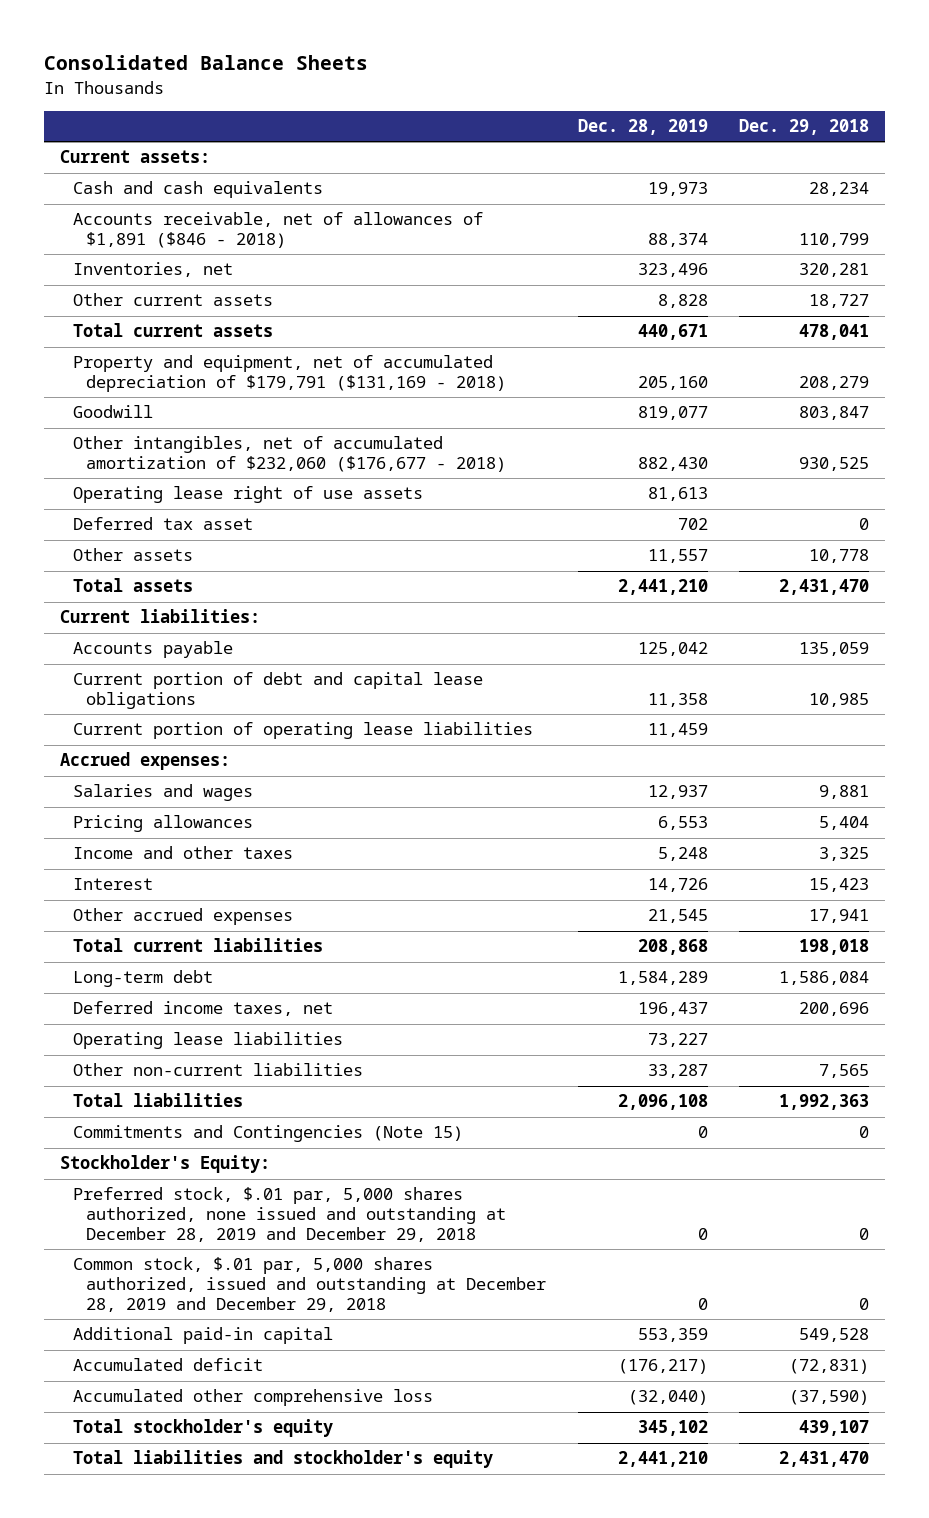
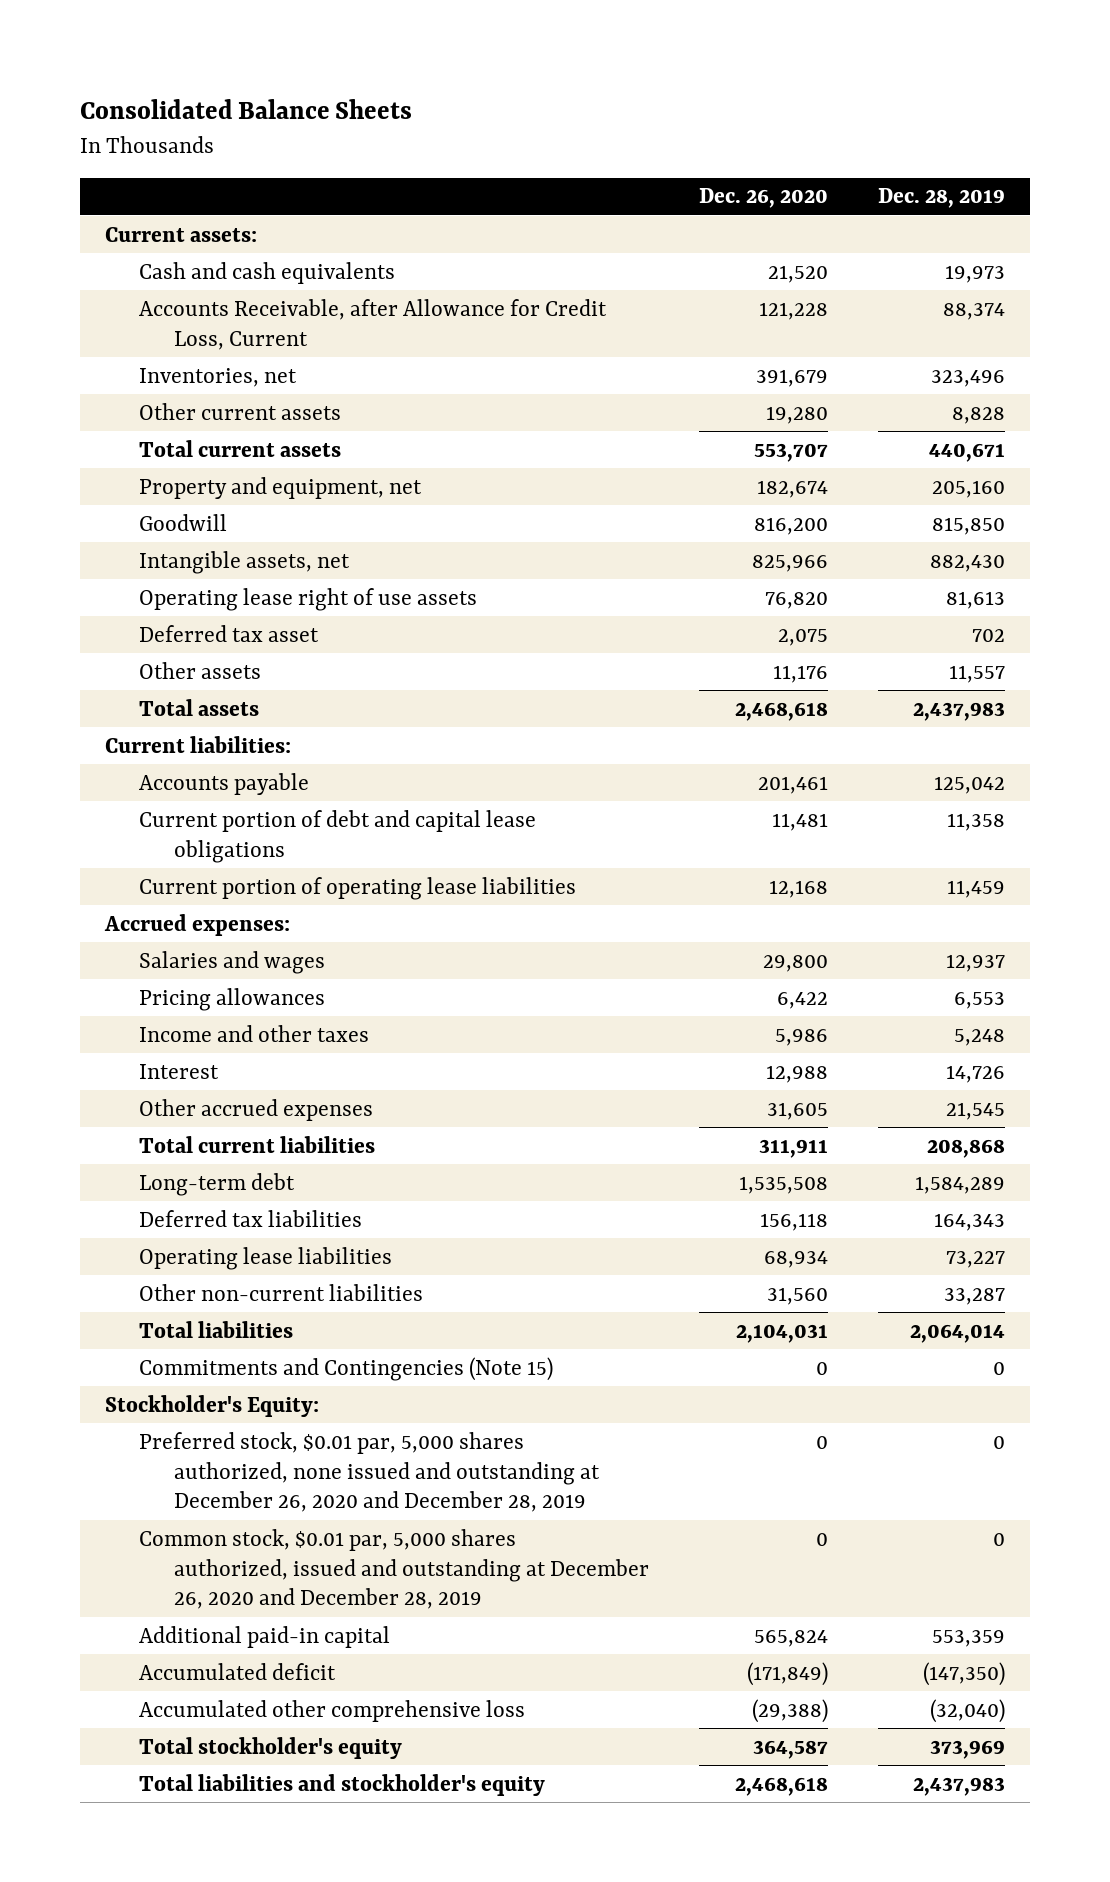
- | Dec. 28, 2019 | Dec. 29, 2018
+ | Dec. 26, 2020 | Dec. 28, 2019
- Accounts receivable, net of allowances of $1,891 ($846 - 2018) | 88,374 | 110,799
+ Accounts Receivable, after Allowance for Credit Loss, Current | 121,228 | 88,374
- Property and equipment, net of accumulated depreciation of $179,791 ($131,169 - 2018) | 205,160 | 208,279
- Goodwill | 819,077 | 803,847
- Other intangibles, net of accumulated amortization of $232,060 ($176,677 - 2018) | 882,430 | 930,525
+ Property and equipment, net | 182,674 | 205,160
+ Goodwill | 816,200 | 815,850
+ Intangible assets, net | 825,966 | 882,430
- Total assets | 2,441,210 | 2,431,470
+ Total assets | 2,468,618 | 2,437,983
- Deferred income taxes, net | 196,437 | 200,696
+ Deferred tax liabilities | 156,118 | 164,343
- Total liabilities | 2,096,108 | 1,992,363
+ Total liabilities | 2,104,031 | 2,064,014
- Preferred stock, $.01 par, 5,000 shares authorized, none issued and outstanding at December 28, 2019 and December 29, 2018 | 0 | 0
- Common stock, $.01 par, 5,000 shares authorized, issued and outstanding at December 28, 2019 and December 29, 2018 | 0 | 0
+ Preferred stock, $0.01 par, 5,000 shares authorized, none issued and outstanding at December 26, 2020 and December 28, 2019 | 0 | 0
+ Common stock, $0.01 par, 5,000 shares authorized, issued and outstanding at December 26, 2020 and December 28, 2019 | 0 | 0
- Accumulated deficit | (176,217) | (72,831)
+ Accumulated deficit | (171,849) | (147,350)
- Total stockholder's equity | 345,102 | 439,107
- Total liabilities and stockholder's equity | 2,441,210 | 2,431,470
+ Total stockholder's equity | 364,587 | 373,969
+ Total liabilities and stockholder's equity | 2,468,618 | 2,437,983

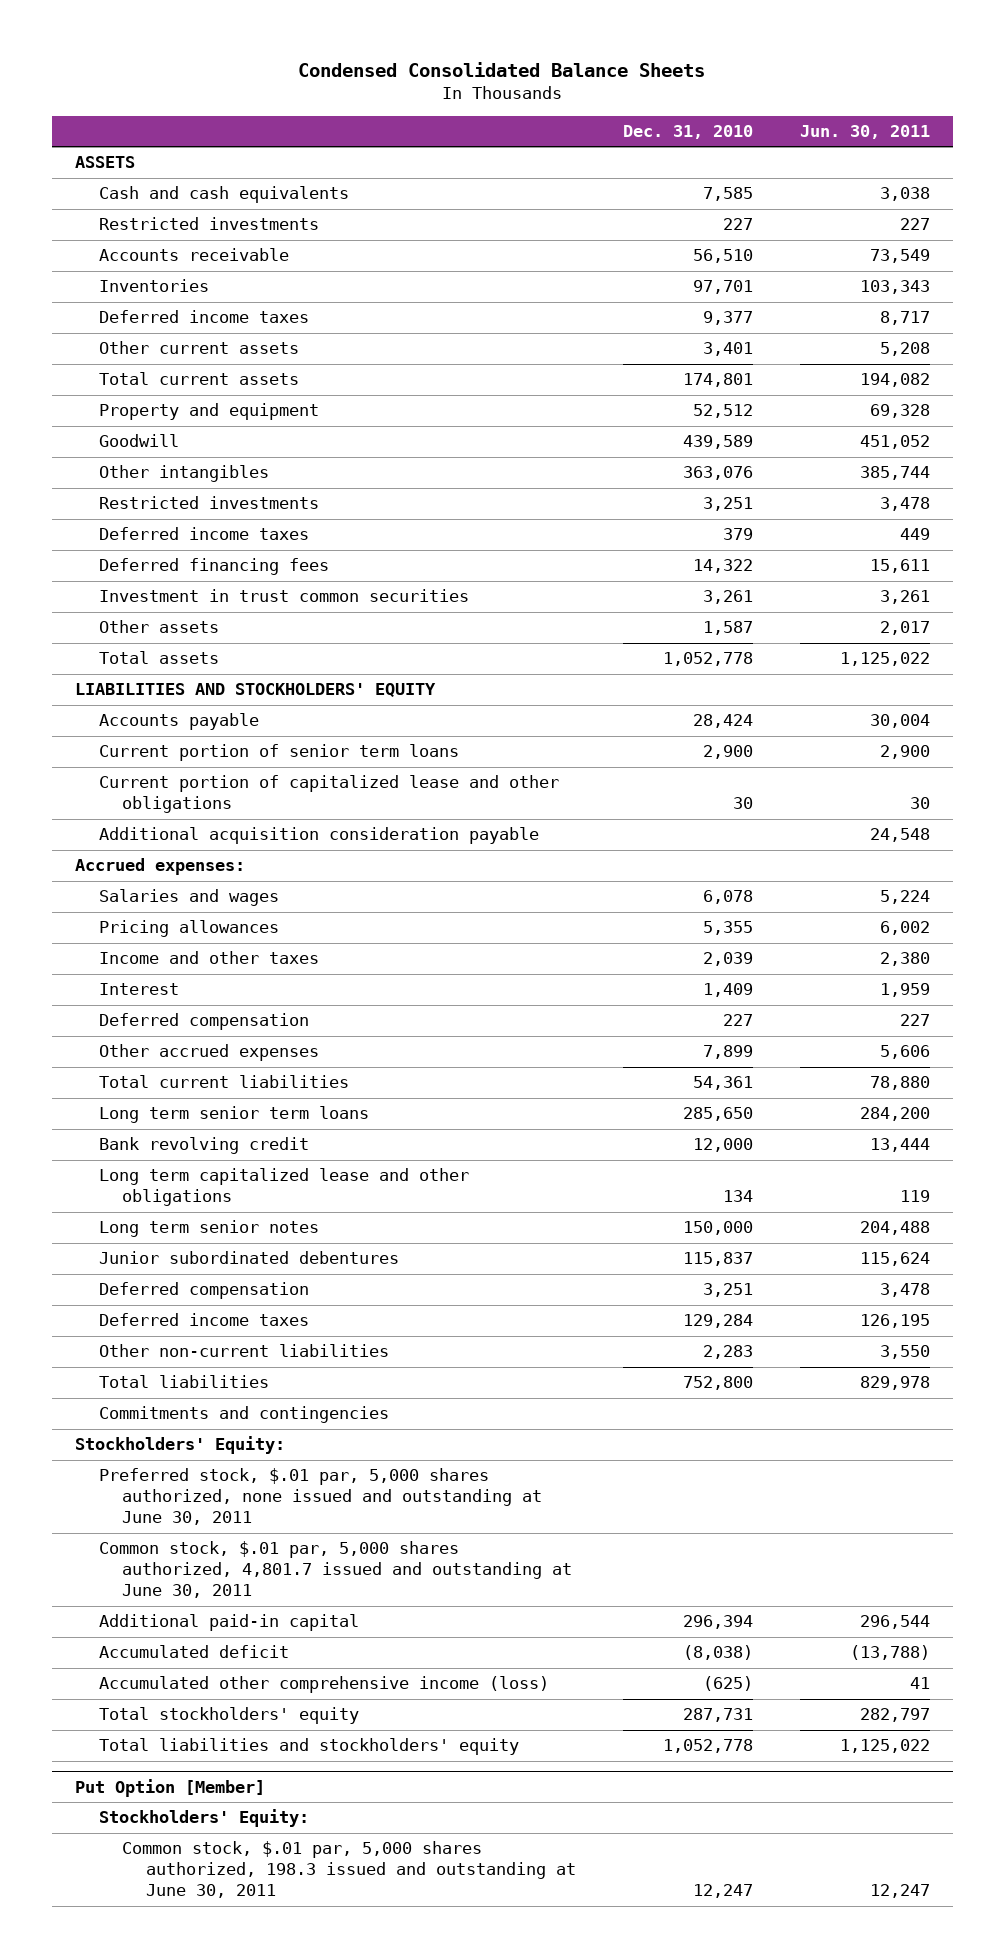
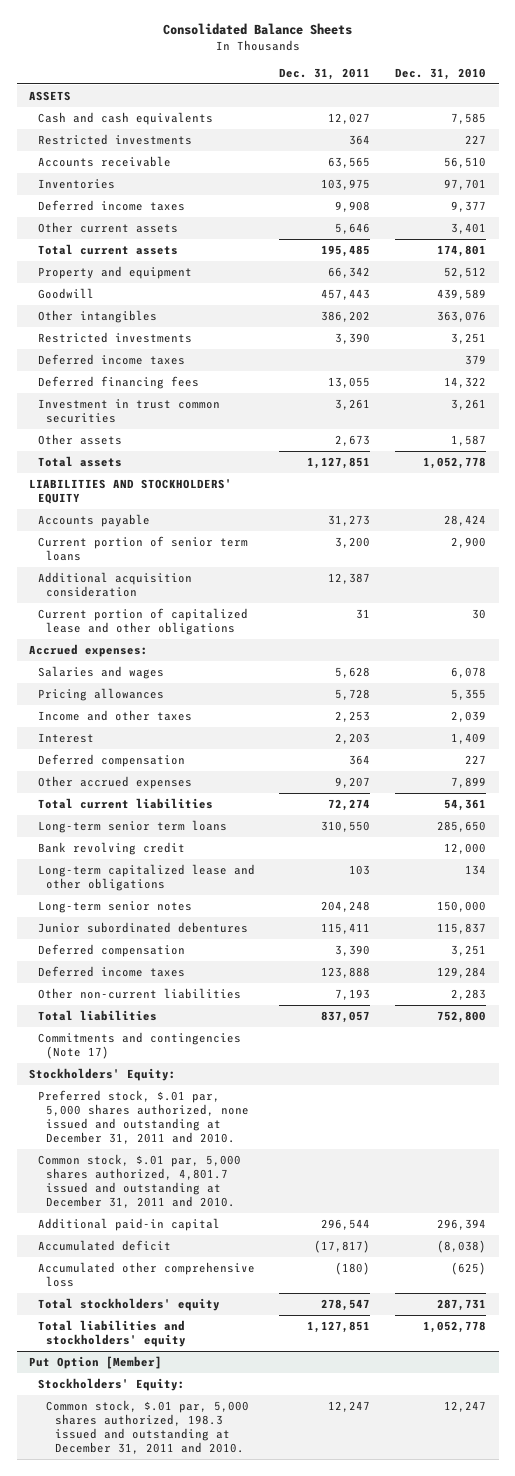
- Condensed Consolidated Balance Sheets
+ Consolidated Balance Sheets
- | Dec. 31, 2010 | Jun. 30, 2011
+ | Dec. 31, 2011 | Dec. 31, 2010
+ Additional acquisition consideration | 12,387 |
- Additional acquisition consideration payable | | 24,548
- Long term senior term loans | 285,650 | 284,200
+ Long-term senior term loans | 310,550 | 285,650
- Long term capitalized lease and other obligations | 134 | 119
- Long term senior notes | 150,000 | 204,488
+ Long-term capitalized lease and other obligations | 103 | 134
+ Long-term senior notes | 204,248 | 150,000
- Commitments and contingencies
+ Commitments and contingencies (Note 17)
- Preferred stock, $.01 par, 5,000 shares authorized, none issued and outstanding at June 30, 2011
- Common stock, $.01 par, 5,000 shares authorized, 4,801.7 issued and outstanding at June 30, 2011
+ Preferred stock, $.01 par, 5,000 shares authorized, none issued and outstanding at December 31, 2011 and 2010.
+ Common stock, $.01 par, 5,000 shares authorized, 4,801.7 issued and outstanding at December 31, 2011 and 2010.
- Accumulated other comprehensive income (loss) | (625) | 41
+ Accumulated other comprehensive loss | (180) | (625)
@ Put Option [Member]
- Common stock, $.01 par, 5,000 shares authorized, 198.3 issued and outstanding at June 30, 2011 | 12,247 | 12,247
+ Common stock, $.01 par, 5,000 shares authorized, 198.3 issued and outstanding at December 31, 2011 and 2010. | 12,247 | 12,247

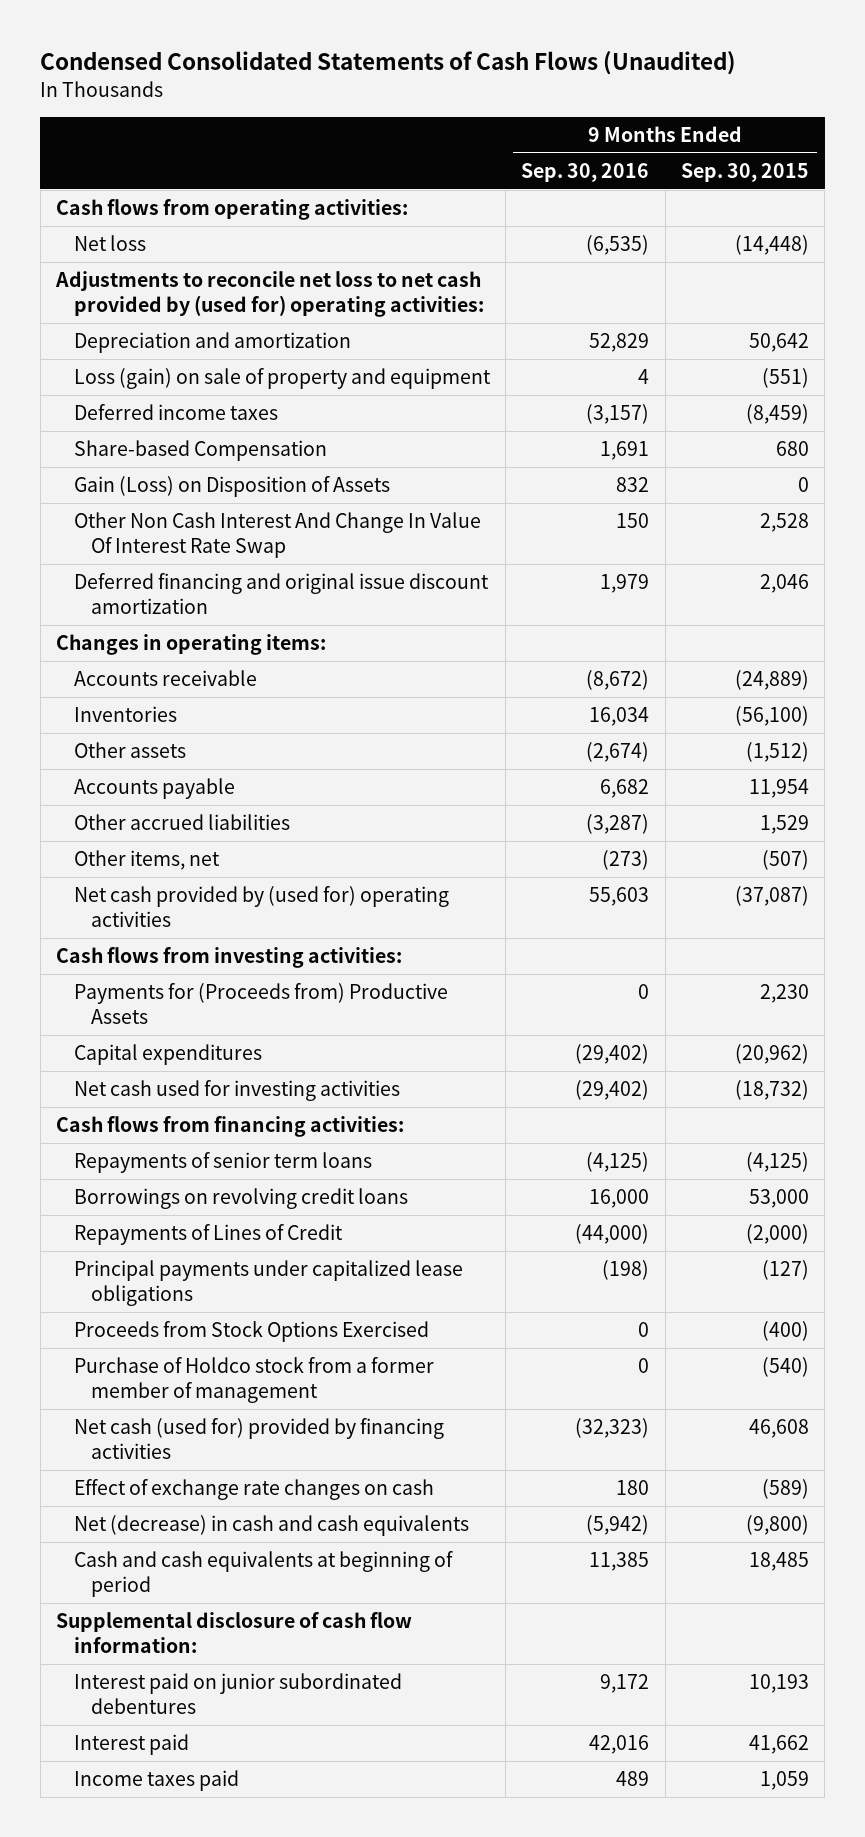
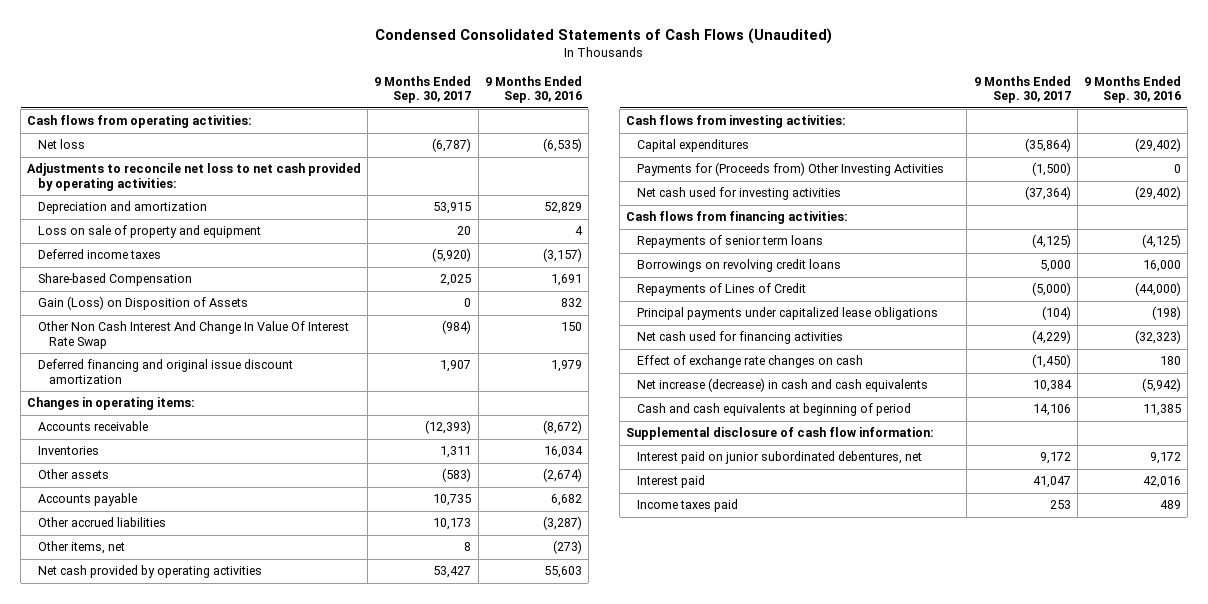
- | 9 Months Ended Sep. 30, 2016 | 9 Months Ended Sep. 30, 2015
+ | 9 Months Ended Sep. 30, 2017 | 9 Months Ended Sep. 30, 2016
- Adjustments to reconcile net loss to net cash provided by (used for) operating activities:
+ Adjustments to reconcile net loss to net cash provided by operating activities:
- Loss (gain) on sale of property and equipment | 4 | (551)
+ Loss on sale of property and equipment | 20 | 4
- Net cash provided by (used for) operating activities | 55,603 | (37,087)
+ Net cash provided by operating activities | 53,427 | 55,603
- Payments for (Proceeds from) Productive Assets | 0 | 2,230
+ Payments for (Proceeds from) Other Investing Activities | (1,500) | 0
- Proceeds from Stock Options Exercised | 0 | (400)
- Purchase of Holdco stock from a former member of management | 0 | (540)
- Net cash (used for) provided by financing activities | (32,323) | 46,608
+ Net cash used for financing activities | (4,229) | (32,323)
- Net (decrease) in cash and cash equivalents | (5,942) | (9,800)
+ Net increase (decrease) in cash and cash equivalents | 10,384 | (5,942)
- Interest paid on junior subordinated debentures | 9,172 | 10,193
+ Interest paid on junior subordinated debentures, net | 9,172 | 9,172

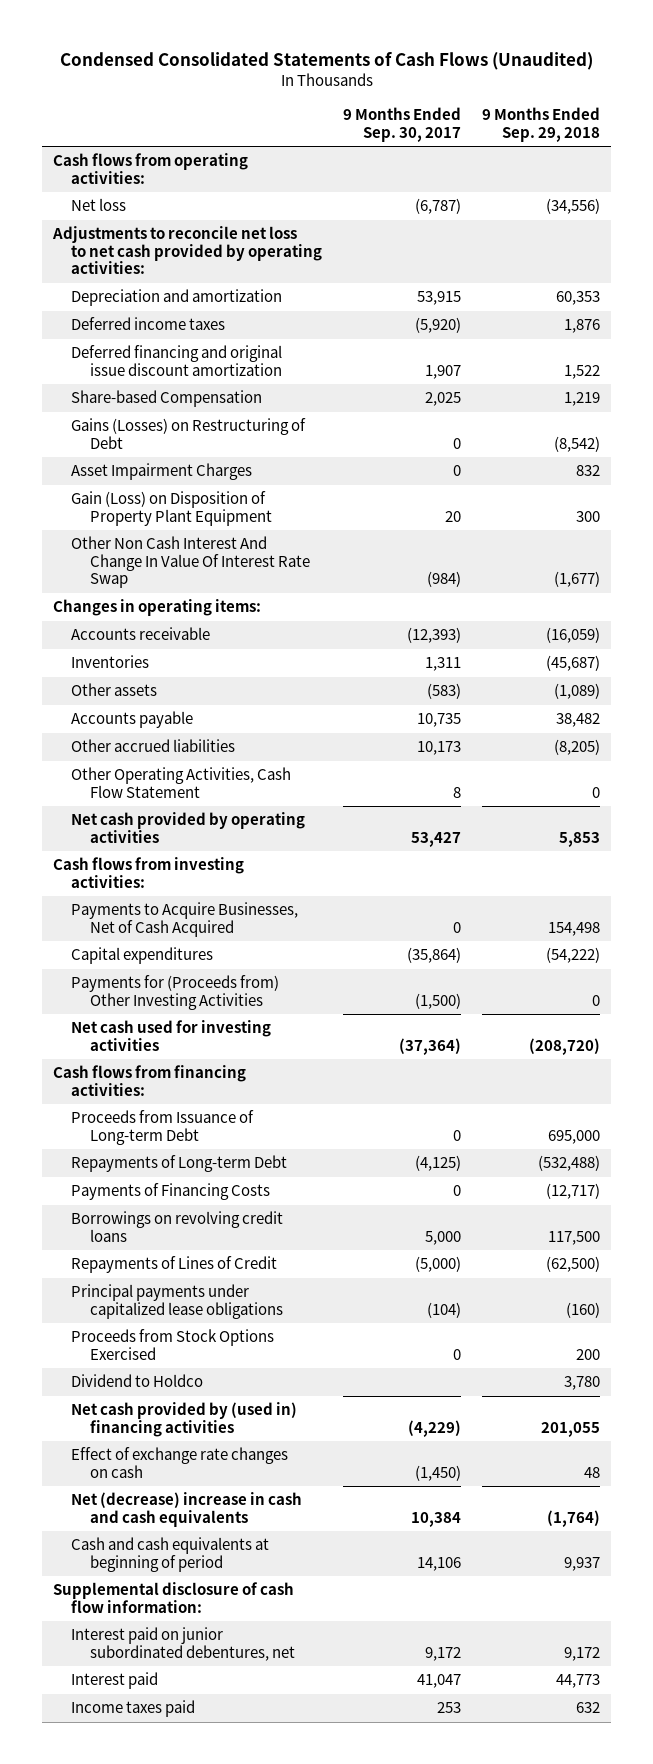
- | 9 Months Ended Sep. 30, 2017 | 9 Months Ended Sep. 30, 2016
+ | 9 Months Ended Sep. 30, 2017 | 9 Months Ended Sep. 29, 2018
- Loss on sale of property and equipment | 20 | 4
moved up: Deferred financing and original issue discount amortization | 1,907 | 1,522
- Gain (Loss) on Disposition of Assets | 0 | 832
+ Gains (Losses) on Restructuring of Debt | 0 | (8,542)
+ Asset Impairment Charges | 0 | 832
+ Gain (Loss) on Disposition of Property Plant Equipment | 20 | 300
- Other items, net | 8 | (273)
+ Other Operating Activities, Cash Flow Statement | 8 | 0
+ Payments to Acquire Businesses, Net of Cash Acquired | 0 | 154,498
- Repayments of senior term loans | (4,125) | (4,125)
+ Proceeds from Issuance of Long-term Debt | 0 | 695,000
+ Repayments of Long-term Debt | (4,125) | (532,488)
+ Payments of Financing Costs | 0 | (12,717)
- Net cash used for financing activities | (4,229) | (32,323)
+ Proceeds from Stock Options Exercised | 0 | 200
+ Dividend to Holdco | | 3,780
+ Net cash provided by (used in) financing activities | (4,229) | 201,055
- Net increase (decrease) in cash and cash equivalents | 10,384 | (5,942)
+ Net (decrease) increase in cash and cash equivalents | 10,384 | (1,764)

